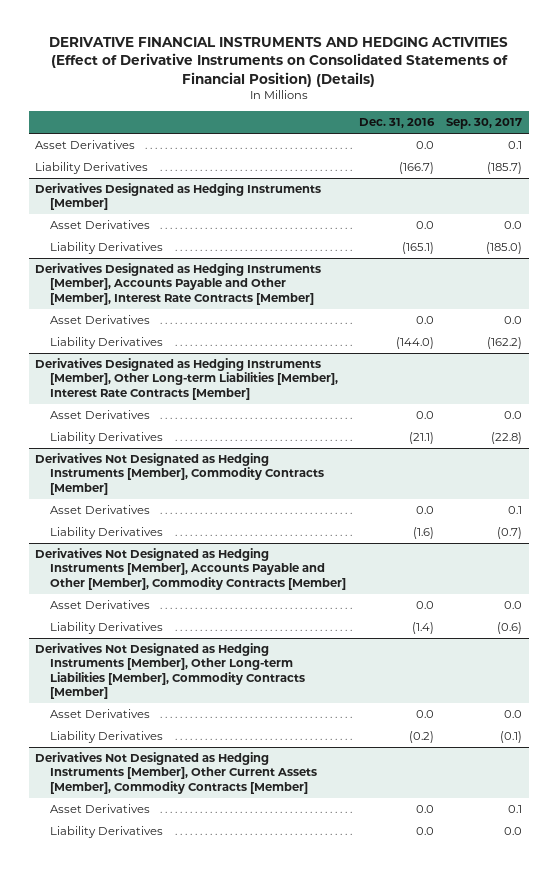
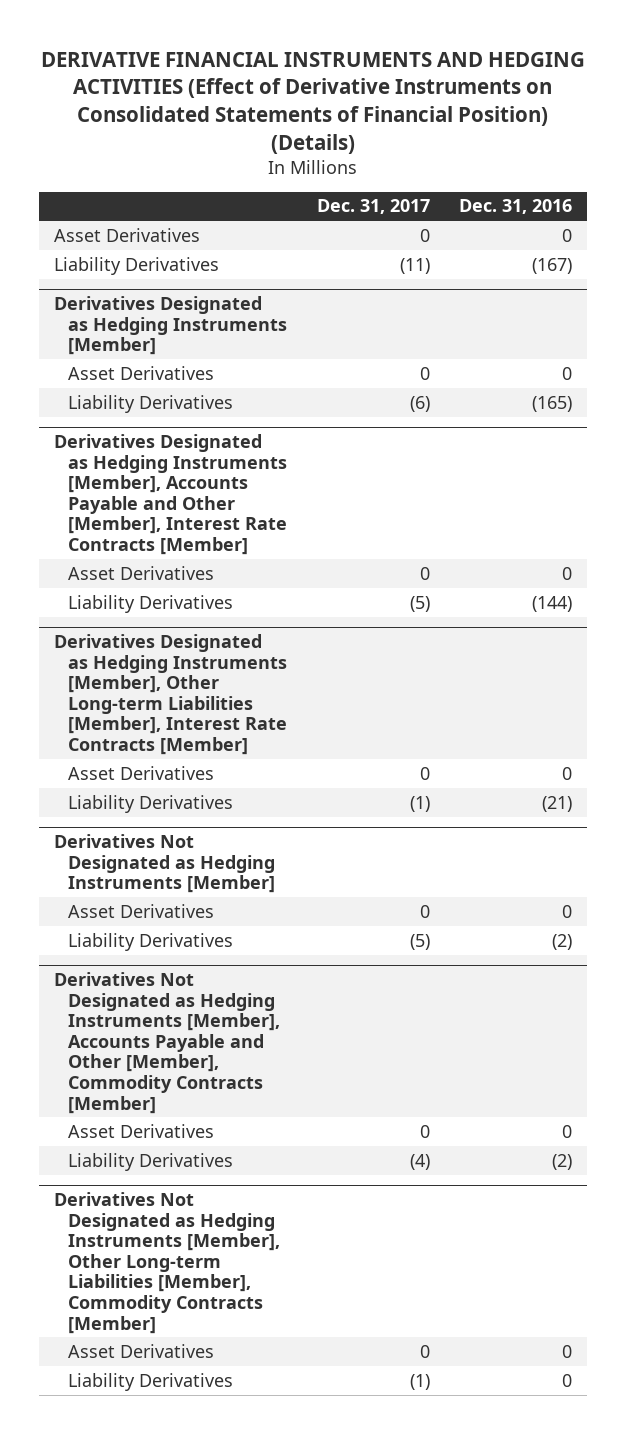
- | Dec. 31, 2016 | Sep. 30, 2017
+ | Dec. 31, 2017 | Dec. 31, 2016
- Asset Derivatives | 0.0 | 0.1
- Liability Derivatives | (166.7) | (185.7)
+ Asset Derivatives | 0 | 0
+ Liability Derivatives | (11) | (167)
@ Derivatives Designated as Hedging Instruments [Member]
- Asset Derivatives | 0.0 | 0.0
- Liability Derivatives | (165.1) | (185.0)
+ Asset Derivatives | 0 | 0
+ Liability Derivatives | (6) | (165)
@ Derivatives Designated as Hedging Instruments [Member], Accounts Payable and Other [Member], Interest Rate Contracts [Member]
- Asset Derivatives | 0.0 | 0.0
- Liability Derivatives | (144.0) | (162.2)
+ Asset Derivatives | 0 | 0
+ Liability Derivatives | (5) | (144)
@ Derivatives Designated as Hedging Instruments [Member], Other Long-term Liabilities [Member], Interest Rate Contracts [Member]
- Asset Derivatives | 0.0 | 0.0
- Liability Derivatives | (21.1) | (22.8)
- Derivatives Not Designated as Hedging Instruments [Member], Commodity Contracts [Member]
- Asset Derivatives | 0.0 | 0.1
- Liability Derivatives | (1.6) | (0.7)
@ Derivatives Designated as Hedging Instruments [Member], Other Long-term Liabilities [Member], Interest Rate Contracts [Member]
+ Asset Derivatives | 0 | 0
+ Liability Derivatives | (1) | (21)
+ Derivatives Not Designated as Hedging Instruments [Member]
+ Asset Derivatives | 0 | 0
+ Liability Derivatives | (5) | (2)
@ Derivatives Not Designated as Hedging Instruments [Member], Accounts Payable and Other [Member], Commodity Contracts [Member]
- Asset Derivatives | 0.0 | 0.0
- Liability Derivatives | (1.4) | (0.6)
+ Asset Derivatives | 0 | 0
+ Liability Derivatives | (4) | (2)
@ Derivatives Not Designated as Hedging Instruments [Member], Other Long-term Liabilities [Member], Commodity Contracts [Member]
- Asset Derivatives | 0.0 | 0.0
- Liability Derivatives | (0.2) | (0.1)
- Derivatives Not Designated as Hedging Instruments [Member], Other Current Assets [Member], Commodity Contracts [Member]
- Asset Derivatives | 0.0 | 0.1
- Liability Derivatives | 0.0 | 0.0
@ Derivatives Not Designated as Hedging Instruments [Member], Other Long-term Liabilities [Member], Commodity Contracts [Member]
+ Asset Derivatives | 0 | 0
+ Liability Derivatives | (1) | 0

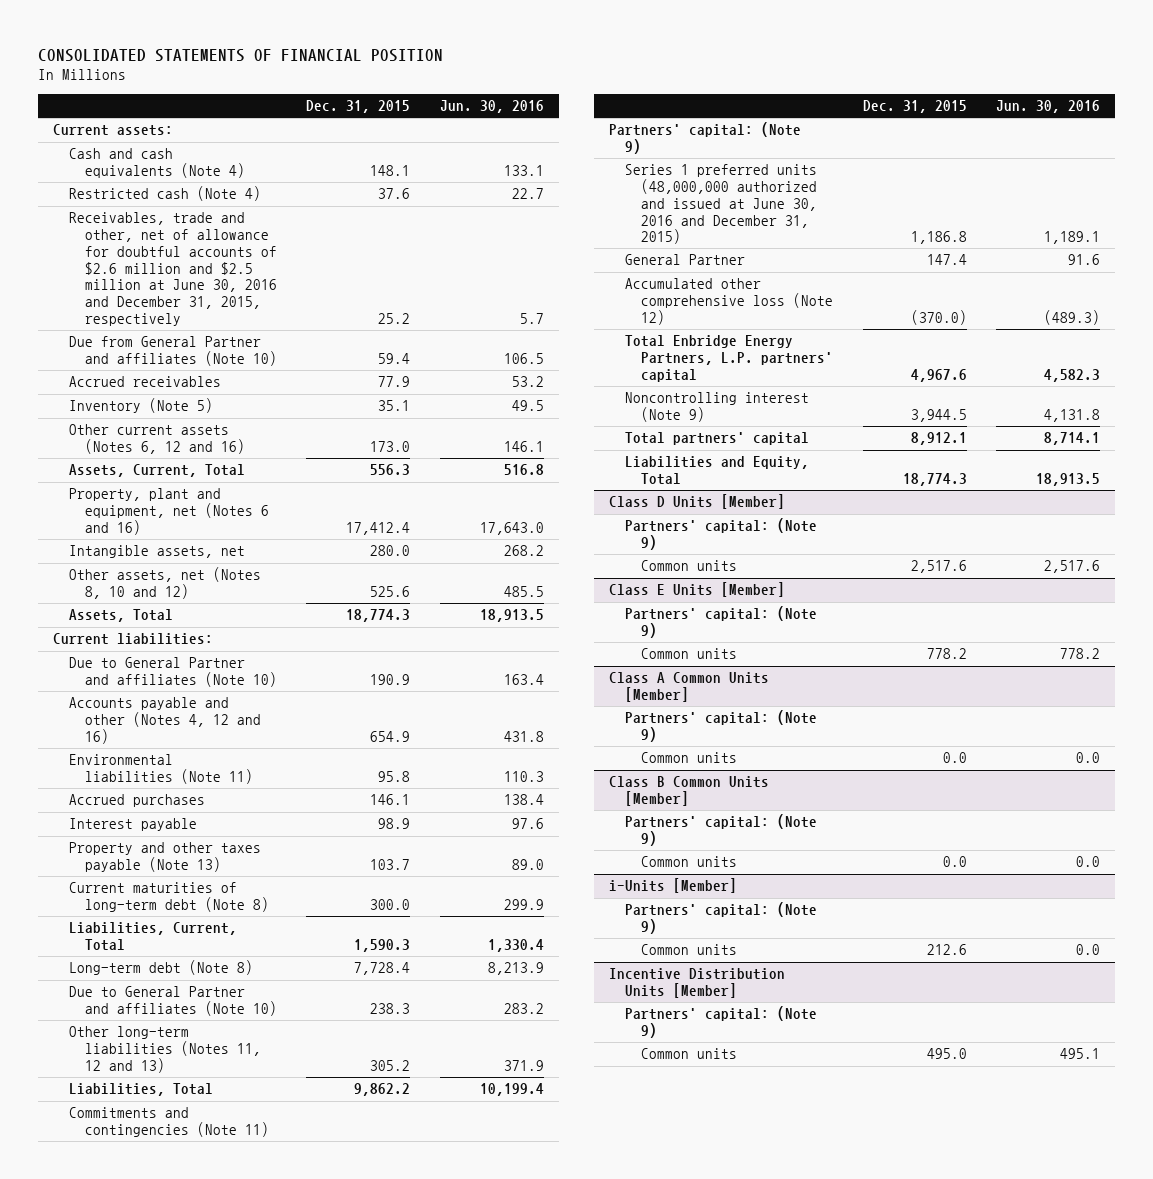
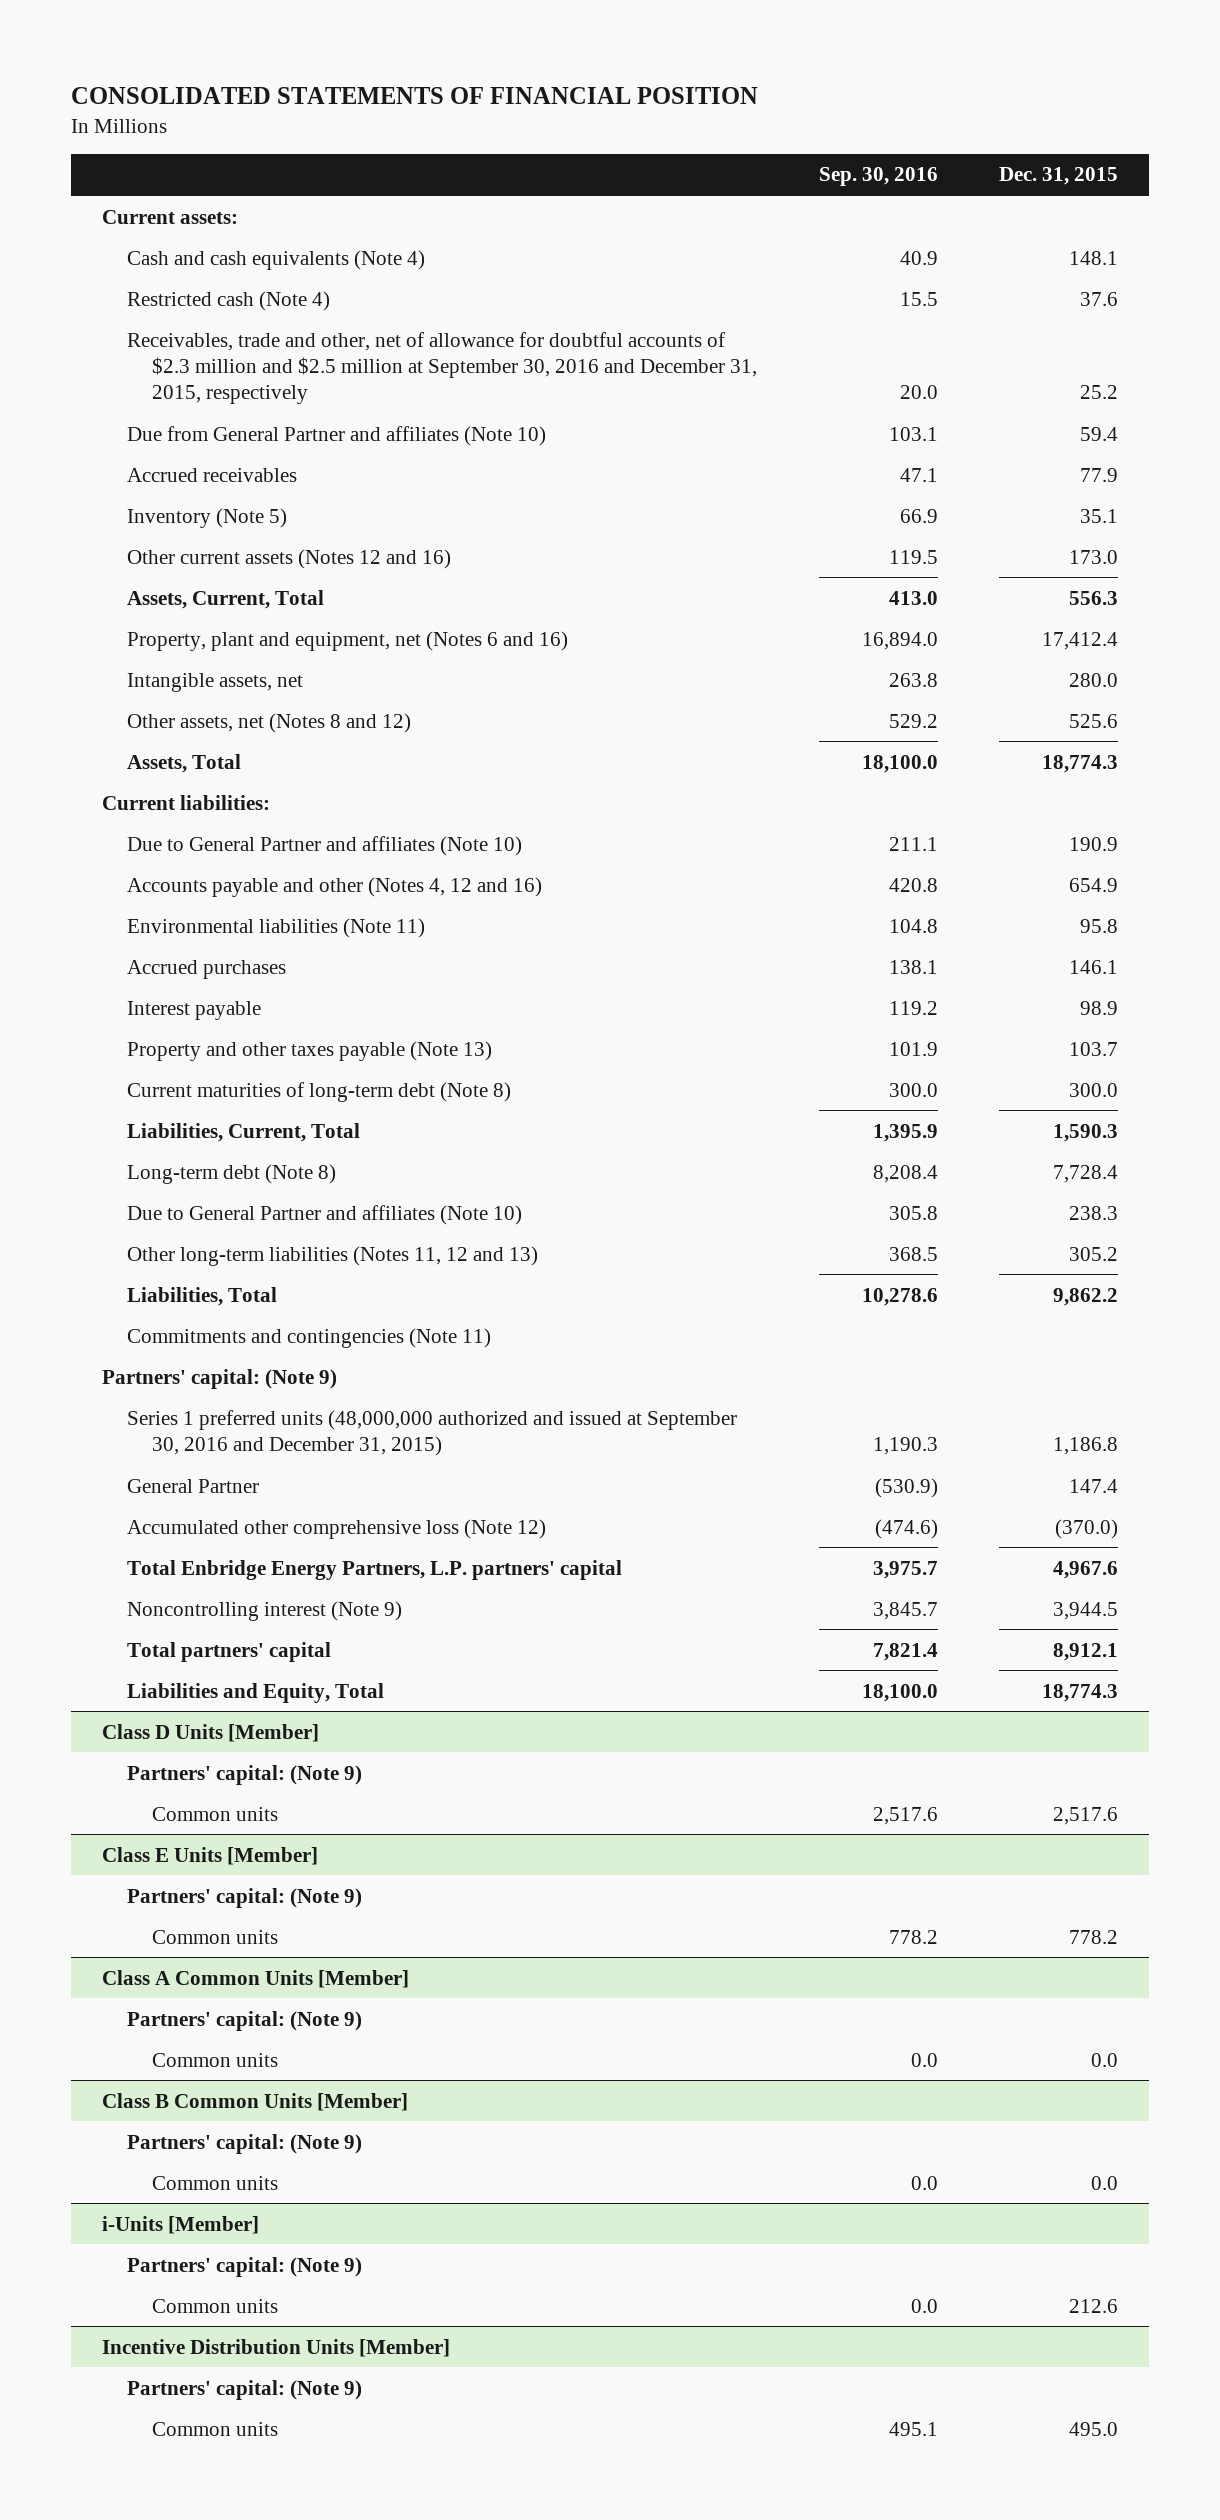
- | Dec. 31, 2015 | Jun. 30, 2016
+ | Sep. 30, 2016 | Dec. 31, 2015
- Receivables, trade and other, net of allowance for doubtful accounts of $2.6 million and $2.5 million at June 30, 2016 and December 31, 2015, respectively | 25.2 | 5.7
+ Receivables, trade and other, net of allowance for doubtful accounts of $2.3 million and $2.5 million at September 30, 2016 and December 31, 2015, respectively | 20.0 | 25.2
- Other current assets (Notes 6, 12 and 16) | 173.0 | 146.1
+ Other current assets (Notes 12 and 16) | 119.5 | 173.0
- Other assets, net (Notes 8, 10 and 12) | 525.6 | 485.5
+ Other assets, net (Notes 8 and 12) | 529.2 | 525.6
- Series 1 preferred units (48,000,000 authorized and issued at June 30, 2016 and December 31, 2015) | 1,186.8 | 1,189.1
+ Series 1 preferred units (48,000,000 authorized and issued at September 30, 2016 and December 31, 2015) | 1,190.3 | 1,186.8

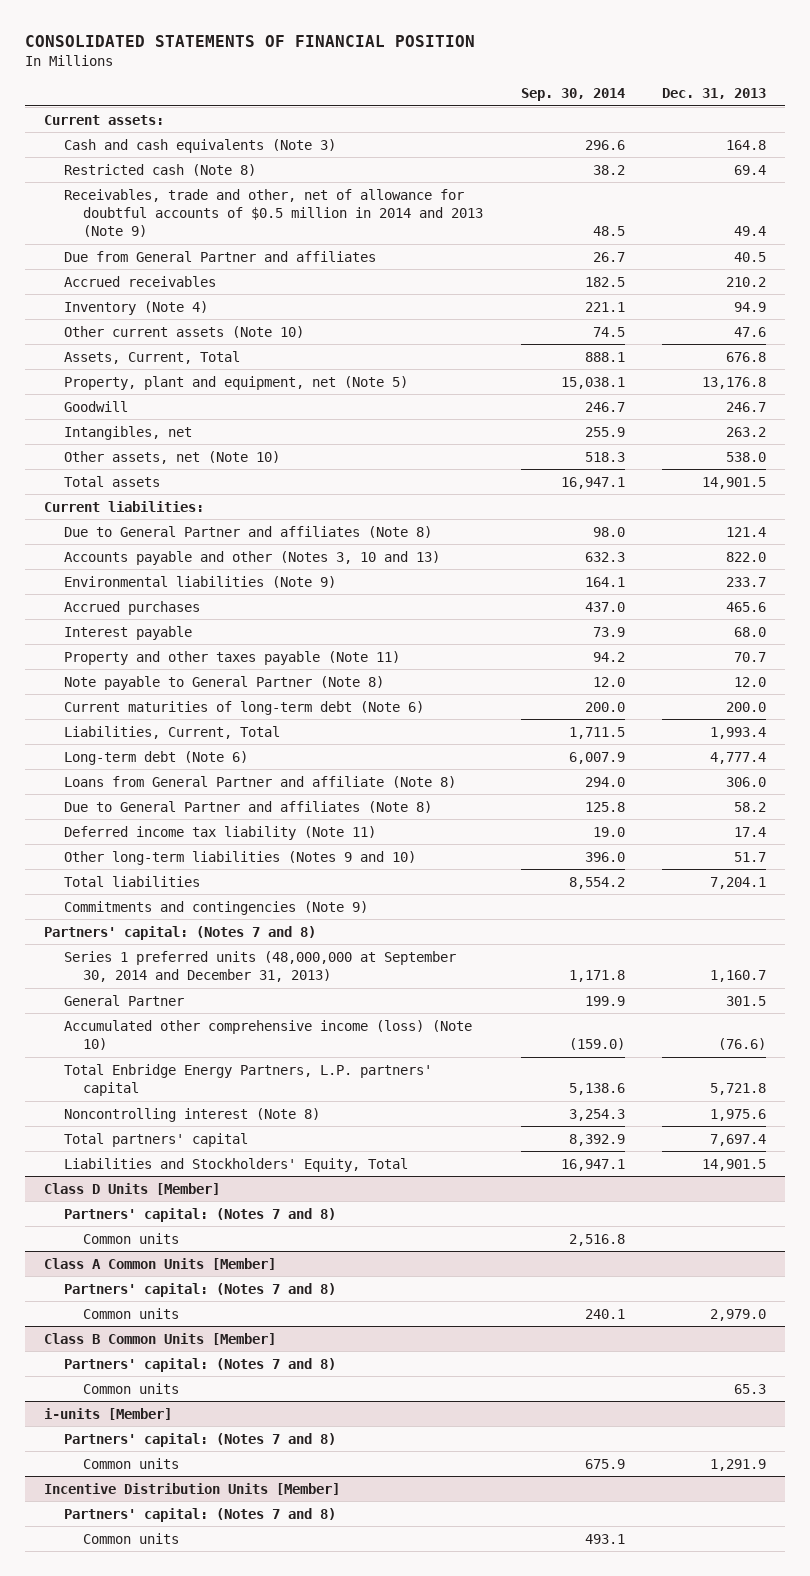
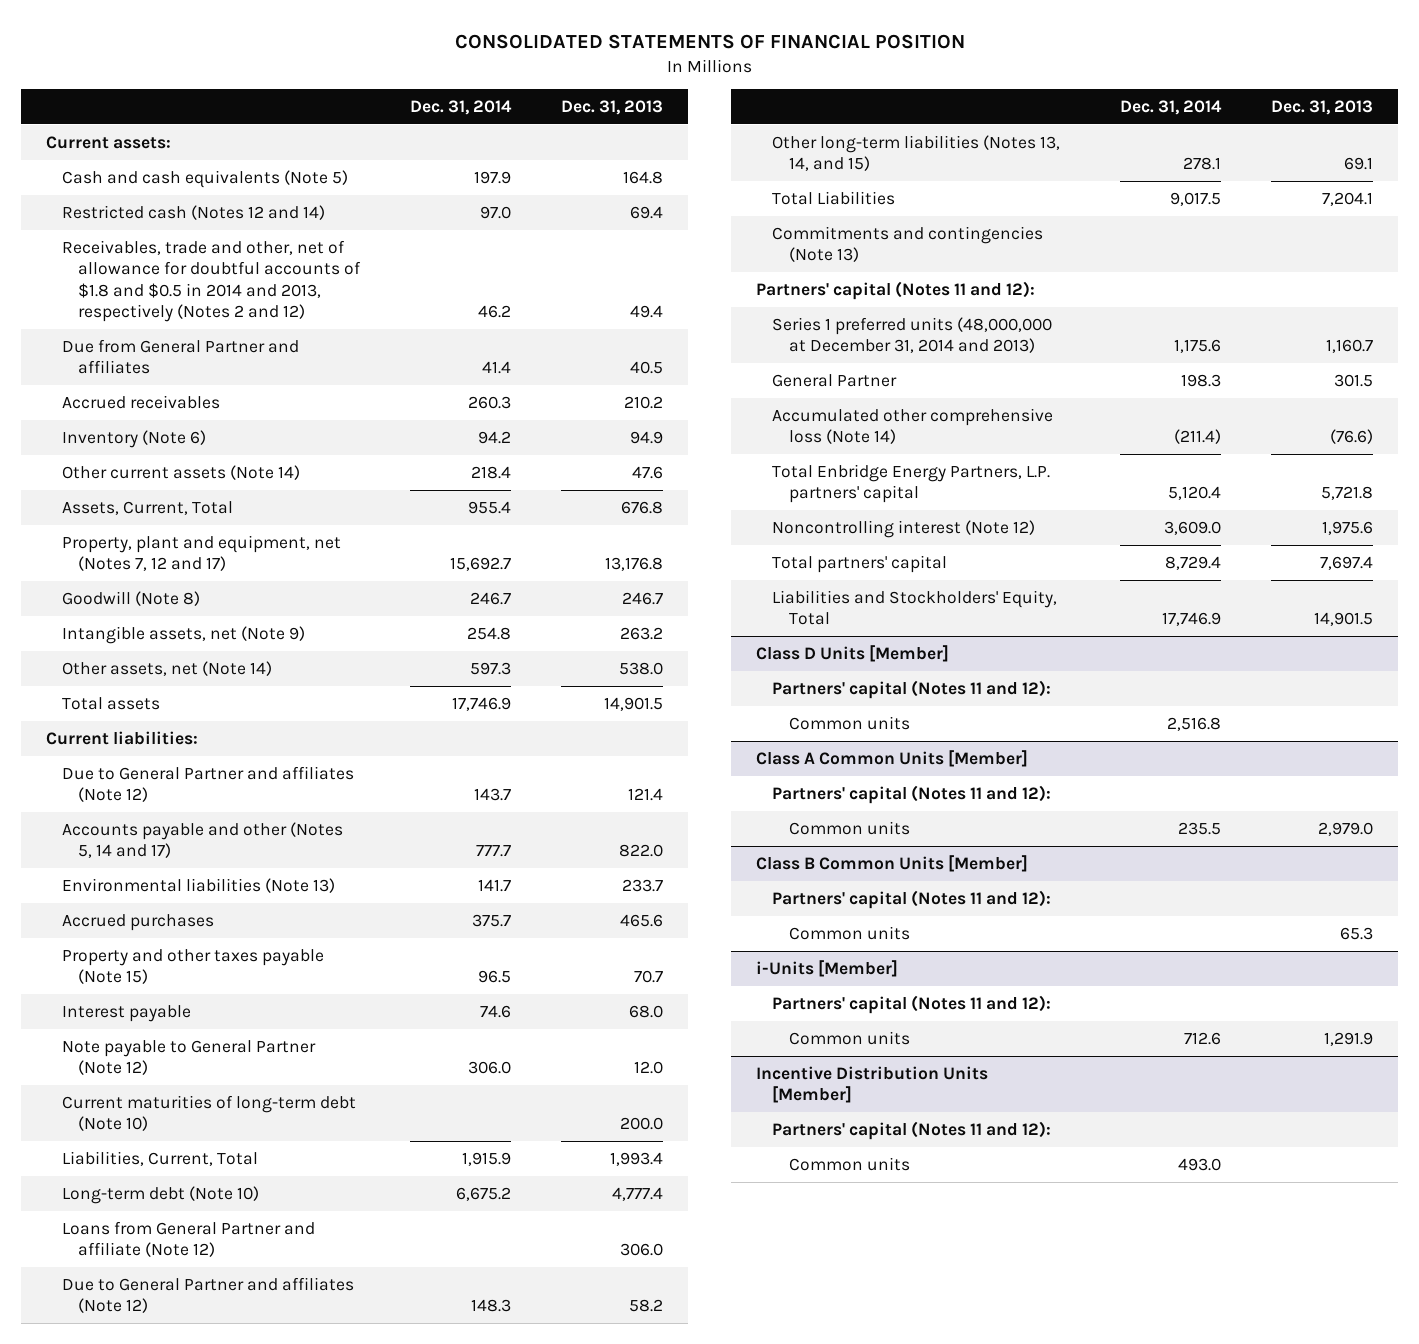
- | Sep. 30, 2014 | Dec. 31, 2013
+ | Dec. 31, 2014 | Dec. 31, 2013
- Cash and cash equivalents (Note 3) | 296.6 | 164.8
- Restricted cash (Note 8) | 38.2 | 69.4
- Receivables, trade and other, net of allowance for doubtful accounts of $0.5 million in 2014 and 2013 (Note 9) | 48.5 | 49.4
+ Cash and cash equivalents (Note 5) | 197.9 | 164.8
+ Restricted cash (Notes 12 and 14) | 97.0 | 69.4
+ Receivables, trade and other, net of allowance for doubtful accounts of $1.8 and $0.5 in 2014 and 2013, respectively (Notes 2 and 12) | 46.2 | 49.4
- Inventory (Note 4) | 221.1 | 94.9
- Other current assets (Note 10) | 74.5 | 47.6
+ Inventory (Note 6) | 94.2 | 94.9
+ Other current assets (Note 14) | 218.4 | 47.6
- Property, plant and equipment, net (Note 5) | 15,038.1 | 13,176.8
- Goodwill | 246.7 | 246.7
- Intangibles, net | 255.9 | 263.2
- Other assets, net (Note 10) | 518.3 | 538.0
+ Property, plant and equipment, net (Notes 7, 12 and 17) | 15,692.7 | 13,176.8
+ Goodwill (Note 8) | 246.7 | 246.7
+ Intangible assets, net (Note 9) | 254.8 | 263.2
+ Other assets, net (Note 14) | 597.3 | 538.0
- Due to General Partner and affiliates (Note 8) | 98.0 | 121.4
- Accounts payable and other (Notes 3, 10 and 13) | 632.3 | 822.0
- Environmental liabilities (Note 9) | 164.1 | 233.7
+ Due to General Partner and affiliates (Note 12) | 143.7 | 121.4
+ Accounts payable and other (Notes 5, 14 and 17) | 777.7 | 822.0
+ Environmental liabilities (Note 13) | 141.7 | 233.7
+ Property and other taxes payable (Note 15) | 96.5 | 70.7
- Property and other taxes payable (Note 11) | 94.2 | 70.7
- Note payable to General Partner (Note 8) | 12.0 | 12.0
- Current maturities of long-term debt (Note 6) | 200.0 | 200.0
+ Note payable to General Partner (Note 12) | 306.0 | 12.0
+ Current maturities of long-term debt (Note 10) | | 200.0
- Long-term debt (Note 6) | 6,007.9 | 4,777.4
- Loans from General Partner and affiliate (Note 8) | 294.0 | 306.0
- Due to General Partner and affiliates (Note 8) | 125.8 | 58.2
- Deferred income tax liability (Note 11) | 19.0 | 17.4
- Other long-term liabilities (Notes 9 and 10) | 396.0 | 51.7
- Total liabilities | 8,554.2 | 7,204.1
- Commitments and contingencies (Note 9)
- Partners' capital: (Notes 7 and 8)
- Series 1 preferred units (48,000,000 at September 30, 2014 and December 31, 2013) | 1,171.8 | 1,160.7
+ Long-term debt (Note 10) | 6,675.2 | 4,777.4
+ Loans from General Partner and affiliate (Note 12) | | 306.0
+ Due to General Partner and affiliates (Note 12) | 148.3 | 58.2
+ Other long-term liabilities (Notes 13, 14, and 15) | 278.1 | 69.1
+ Total Liabilities | 9,017.5 | 7,204.1
+ Commitments and contingencies (Note 13)
+ Partners' capital (Notes 11 and 12):
+ Series 1 preferred units (48,000,000 at December 31, 2014 and 2013) | 1,175.6 | 1,160.7
- Accumulated other comprehensive income (loss) (Note 10) | (159.0) | (76.6)
+ Accumulated other comprehensive loss (Note 14) | (211.4) | (76.6)
- Noncontrolling interest (Note 8) | 3,254.3 | 1,975.6
+ Noncontrolling interest (Note 12) | 3,609.0 | 1,975.6
@ Class D Units [Member]
- Partners' capital: (Notes 7 and 8)
+ Partners' capital (Notes 11 and 12):
@ Class A Common Units [Member]
- Partners' capital: (Notes 7 and 8)
+ Partners' capital (Notes 11 and 12):
@ Class B Common Units [Member]
- Partners' capital: (Notes 7 and 8)
+ Partners' capital (Notes 11 and 12):
- i-units [Member]
- Partners' capital: (Notes 7 and 8)
+ i-Units [Member]
+ Partners' capital (Notes 11 and 12):
@ Incentive Distribution Units [Member]
- Partners' capital: (Notes 7 and 8)
+ Partners' capital (Notes 11 and 12):

